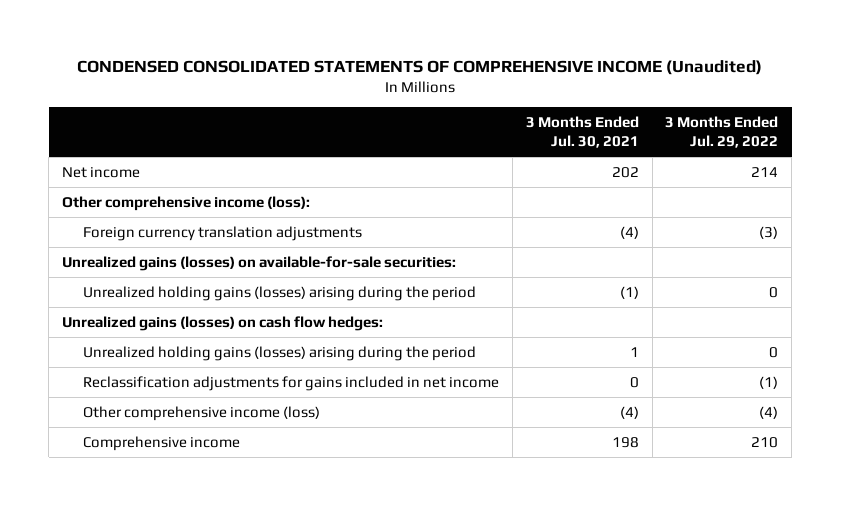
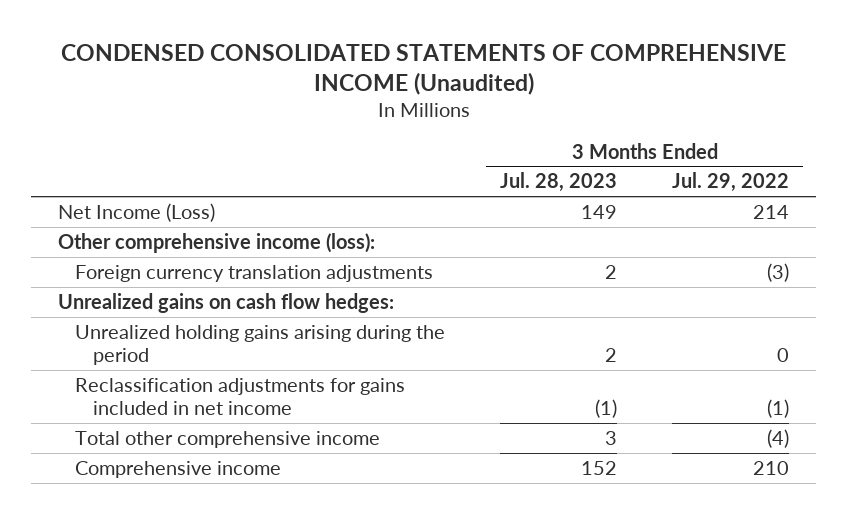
- | 3 Months Ended Jul. 30, 2021 | 3 Months Ended Jul. 29, 2022
+ | 3 Months Ended Jul. 28, 2023 | 3 Months Ended Jul. 29, 2022
- Net income | 202 | 214
+ Net Income (Loss) | 149 | 214
- Unrealized gains (losses) on available-for-sale securities:
- Unrealized holding gains (losses) arising during the period | (1) | 0
- Unrealized gains (losses) on cash flow hedges:
- Unrealized holding gains (losses) arising during the period | 1 | 0
+ Unrealized gains on cash flow hedges:
+ Unrealized holding gains arising during the period | 2 | 0
- Other comprehensive income (loss) | (4) | (4)
+ Total other comprehensive income | 3 | (4)

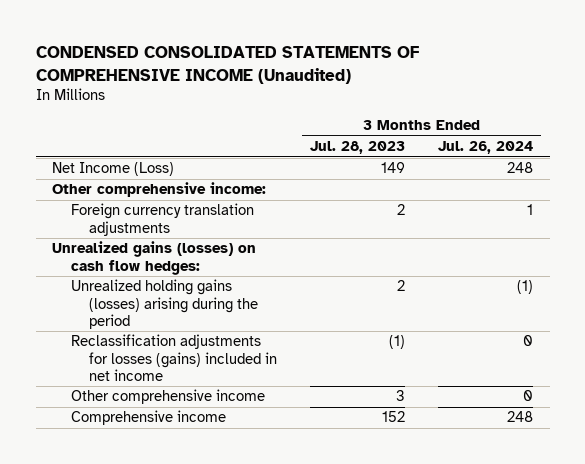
- | 3 Months Ended Jul. 28, 2023 | 3 Months Ended Jul. 29, 2022
+ | 3 Months Ended Jul. 28, 2023 | 3 Months Ended Jul. 26, 2024
- Other comprehensive income (loss):
+ Other comprehensive income:
- Unrealized gains on cash flow hedges:
- Unrealized holding gains arising during the period | 2 | 0
- Reclassification adjustments for gains included in net income | (1) | (1)
- Total other comprehensive income | 3 | (4)
+ Unrealized gains (losses) on cash flow hedges:
+ Unrealized holding gains (losses) arising during the period | 2 | (1)
+ Reclassification adjustments for losses (gains) included in net income | (1) | 0
+ Other comprehensive income | 3 | 0

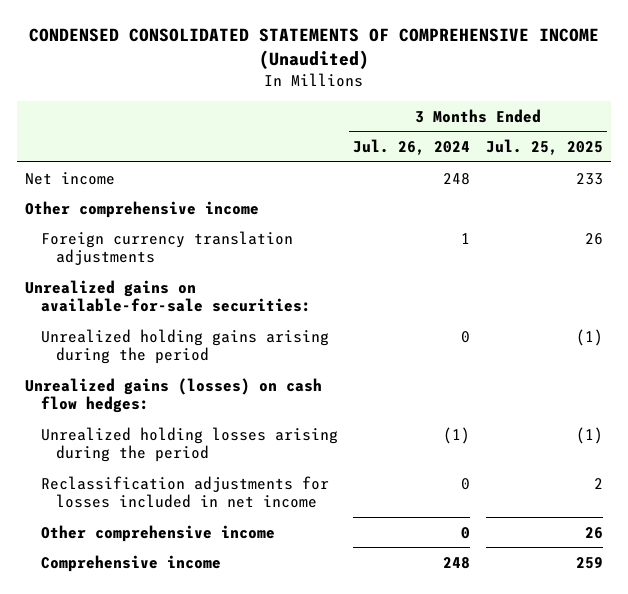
- | 3 Months Ended Jul. 28, 2023 | 3 Months Ended Jul. 26, 2024
+ | 3 Months Ended Jul. 26, 2024 | 3 Months Ended Jul. 25, 2025
- Net Income (Loss) | 149 | 248
- Other comprehensive income:
+ Net income | 248 | 233
+ Other comprehensive income
+ Unrealized gains on available-for-sale securities:
+ Unrealized holding gains arising during the period | 0 | (1)
- Unrealized holding gains (losses) arising during the period | 2 | (1)
- Reclassification adjustments for losses (gains) included in net income | (1) | 0
+ Unrealized holding losses arising during the period | (1) | (1)
+ Reclassification adjustments for losses included in net income | 0 | 2

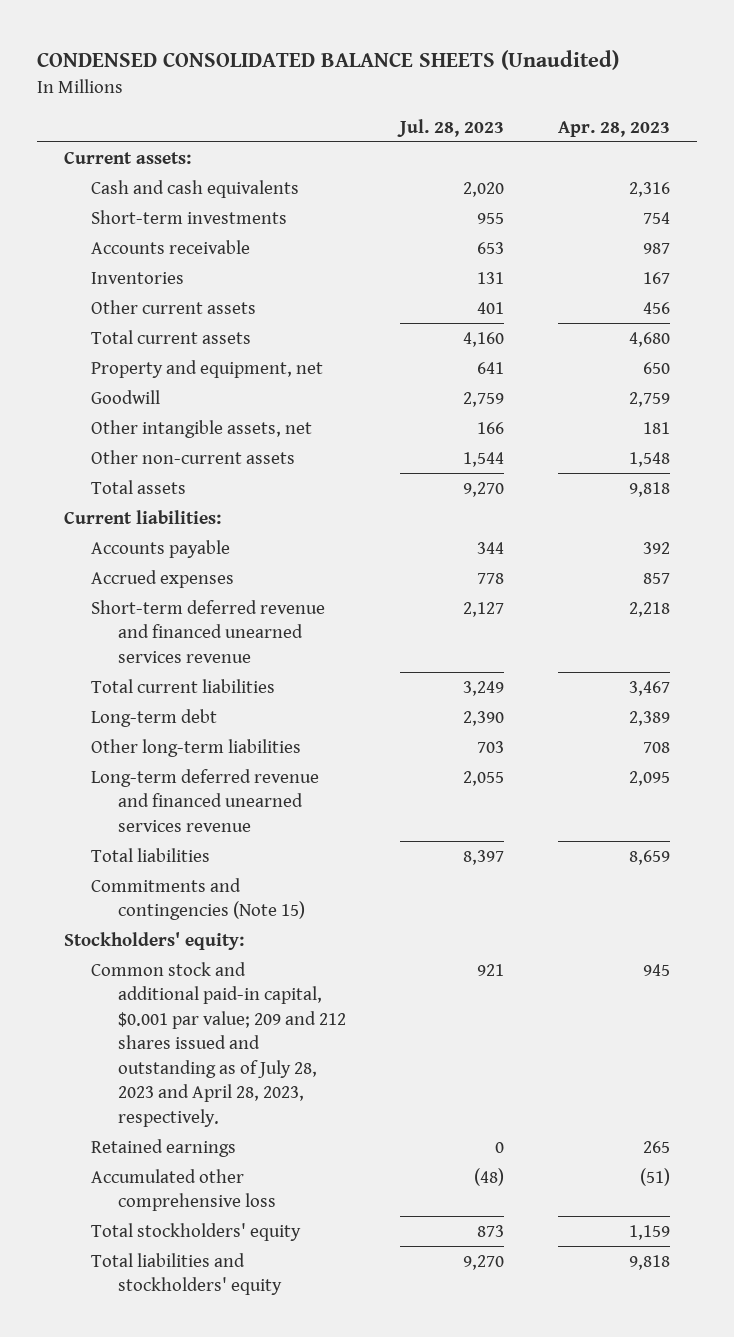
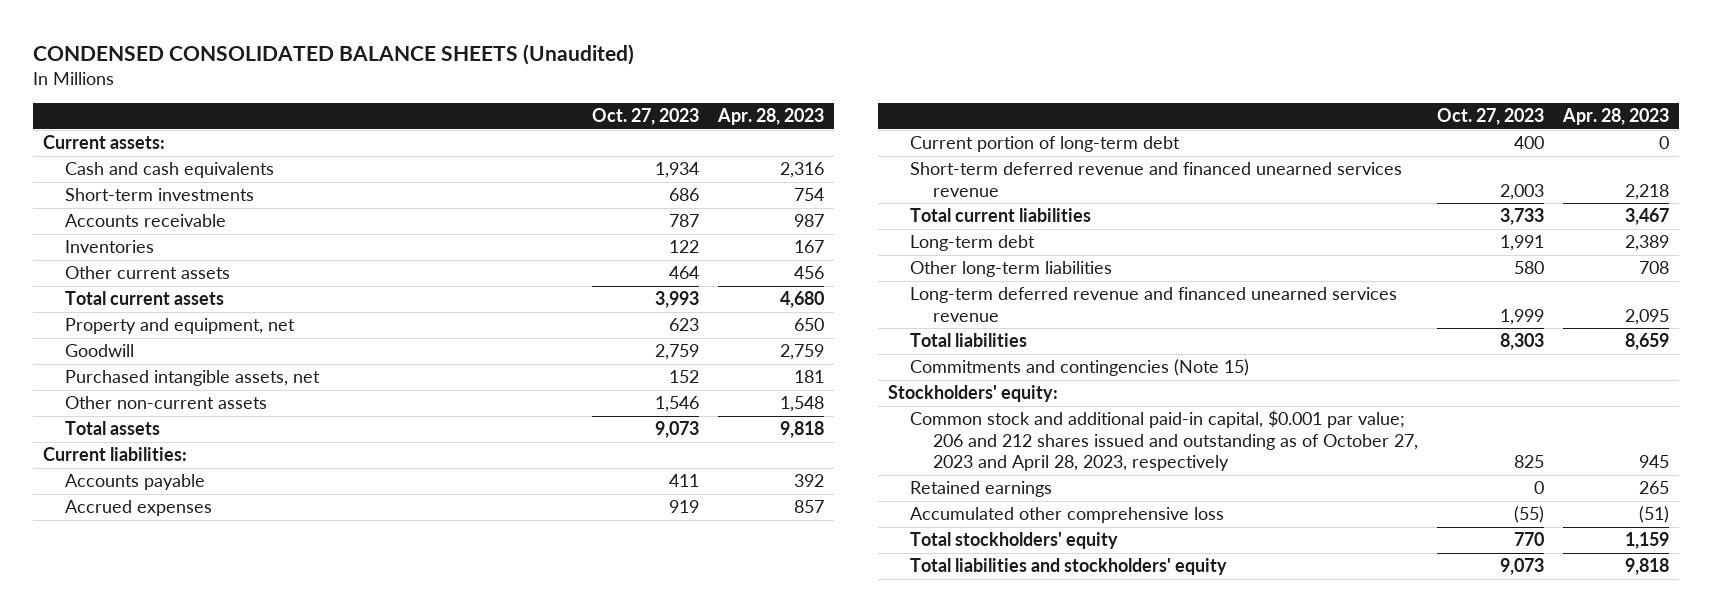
- | Jul. 28, 2023 | Apr. 28, 2023
+ | Oct. 27, 2023 | Apr. 28, 2023
- Other intangible assets, net | 166 | 181
+ Purchased intangible assets, net | 152 | 181
+ Current portion of long-term debt | 400 | 0
- Common stock and additional paid-in capital, $0.001 par value; 209 and 212 shares issued and outstanding as of July 28, 2023 and April 28, 2023, respectively. | 921 | 945
+ Common stock and additional paid-in capital, $0.001 par value; 206 and 212 shares issued and outstanding as of October 27, 2023 and April 28, 2023, respectively | 825 | 945

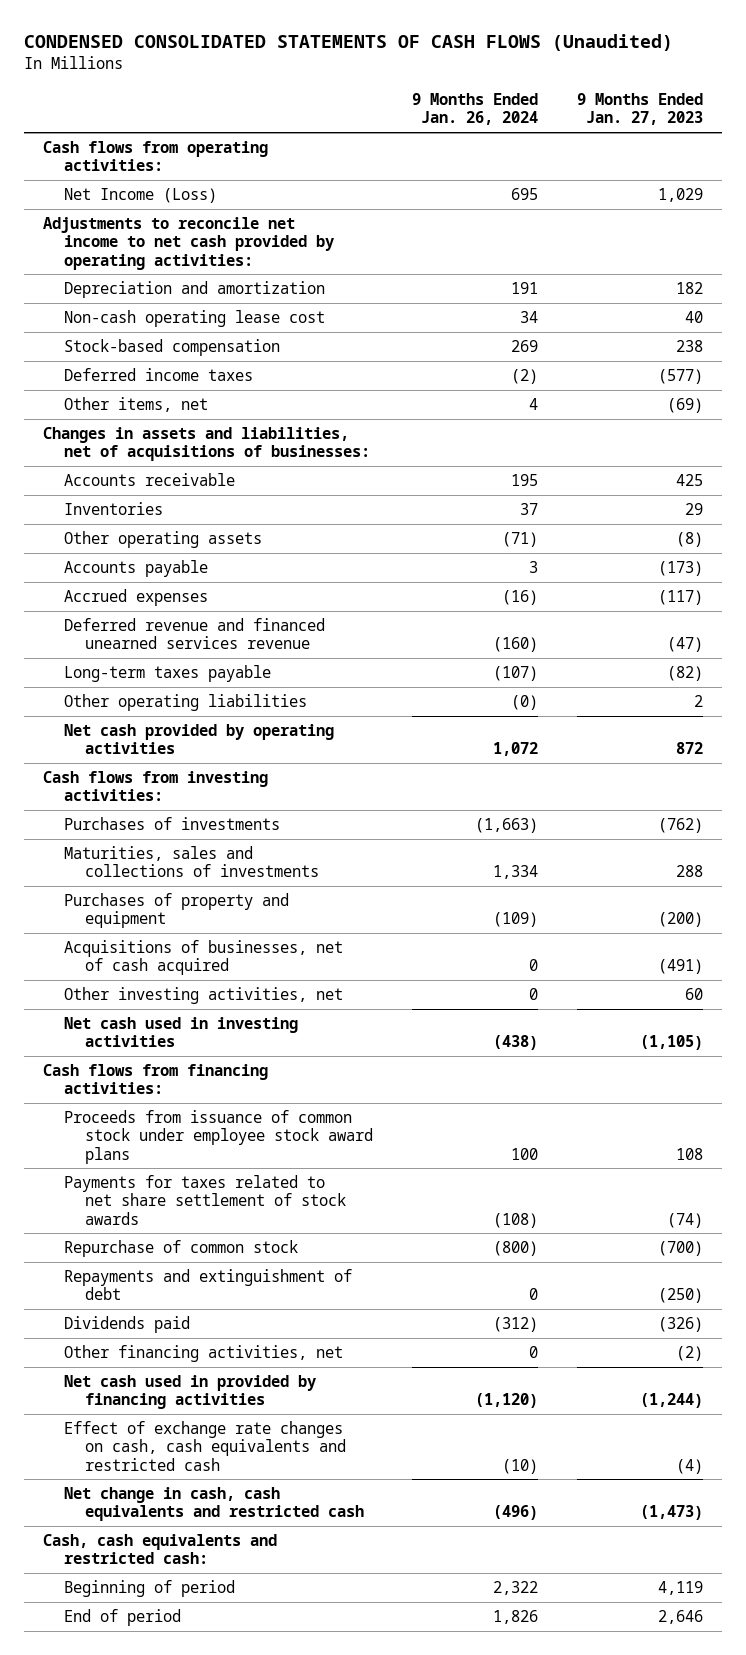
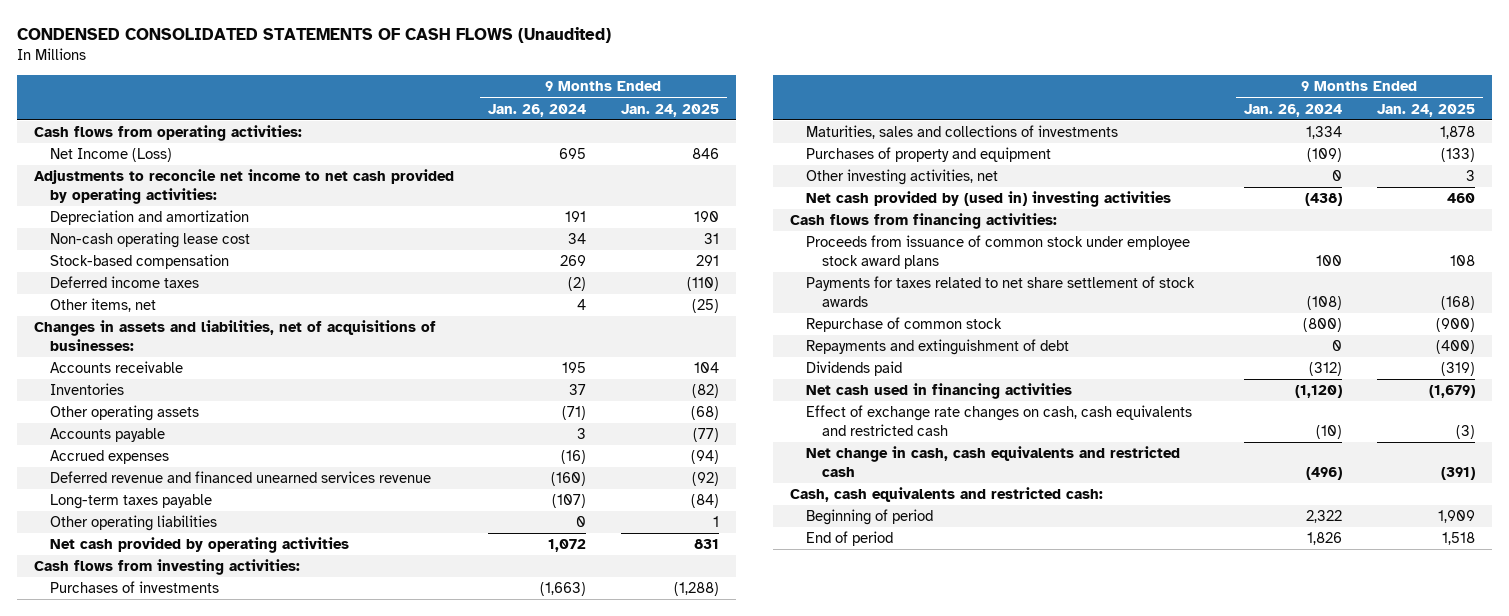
- | 9 Months Ended Jan. 26, 2024 | 9 Months Ended Jan. 27, 2023
+ | 9 Months Ended Jan. 26, 2024 | 9 Months Ended Jan. 24, 2025
- Other operating liabilities | (0) | 2
+ Other operating liabilities | 0 | 1
- Acquisitions of businesses, net of cash acquired | 0 | (491)
- Net cash used in investing activities | (438) | (1,105)
+ Net cash provided by (used in) investing activities | (438) | 460
- Other financing activities, net | 0 | (2)
- Net cash used in provided by financing activities | (1,120) | (1,244)
+ Net cash used in financing activities | (1,120) | (1,679)

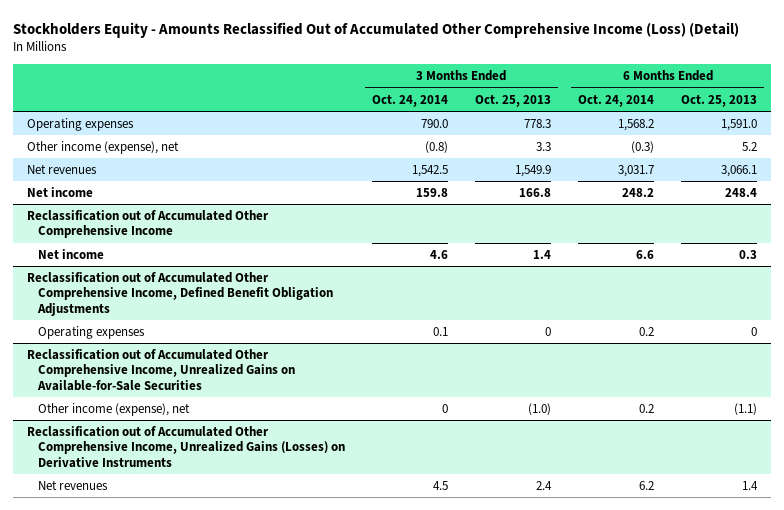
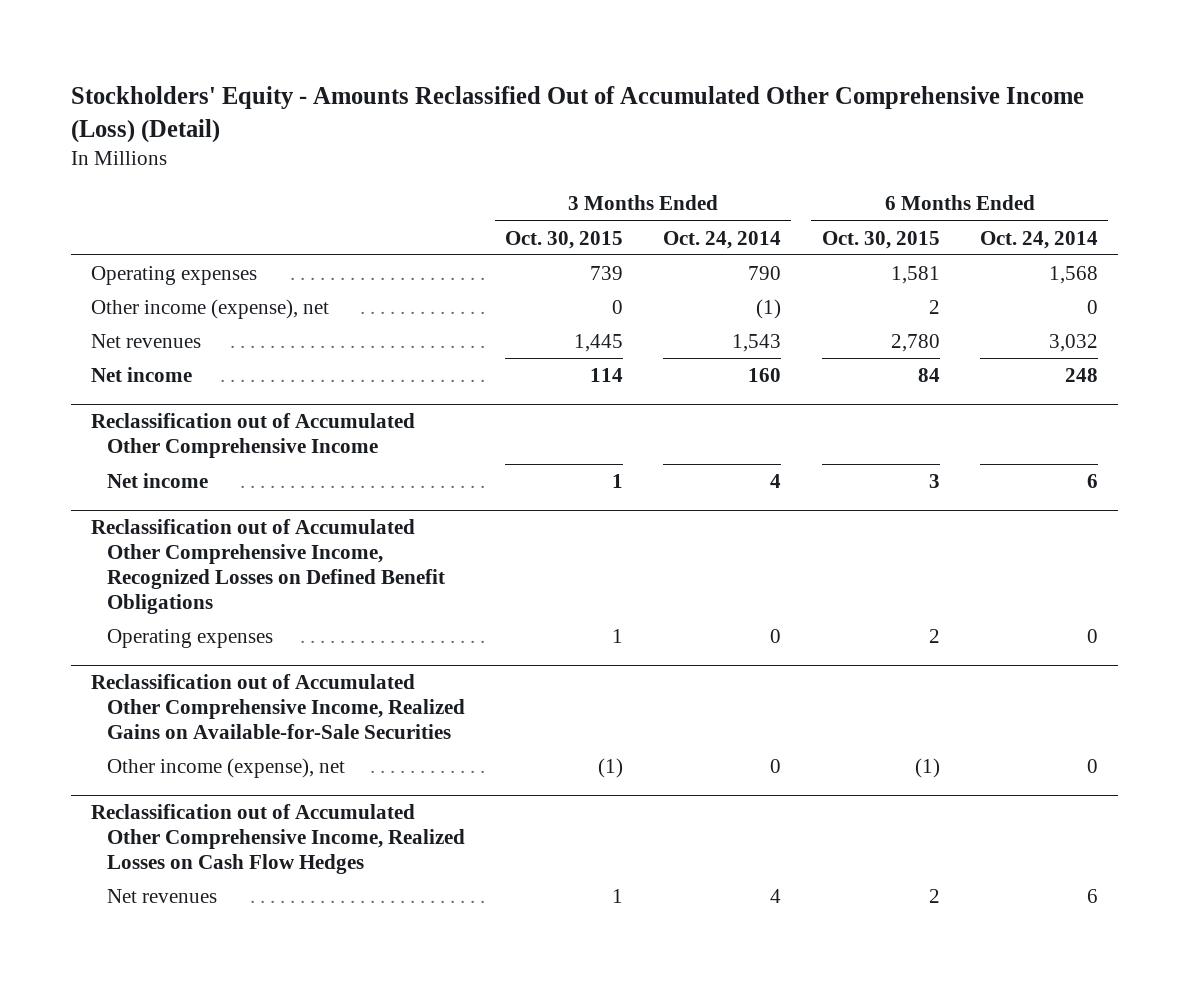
- Stockholders Equity - Amounts Reclassified Out of Accumulated Other Comprehensive Income (Loss) (Detail)
+ Stockholders' Equity - Amounts Reclassified Out of Accumulated Other Comprehensive Income (Loss) (Detail)
- | 3 Months Ended Oct. 24, 2014 | 3 Months Ended Oct. 25, 2013 | 6 Months Ended Oct. 24, 2014 | 6 Months Ended Oct. 25, 2013
+ | 3 Months Ended Oct. 30, 2015 | 3 Months Ended Oct. 24, 2014 | 6 Months Ended Oct. 30, 2015 | 6 Months Ended Oct. 24, 2014
- Operating expenses | 790.0 | 778.3 | 1,568.2 | 1,591.0
- Other income (expense), net | (0.8) | 3.3 | (0.3) | 5.2
- Net revenues | 1,542.5 | 1,549.9 | 3,031.7 | 3,066.1
- Net income | 159.8 | 166.8 | 248.2 | 248.4
+ Operating expenses | 739 | 790 | 1,581 | 1,568
+ Other income (expense), net | 0 | (1) | 2 | 0
+ Net revenues | 1,445 | 1,543 | 2,780 | 3,032
+ Net income | 114 | 160 | 84 | 248
@ Reclassification out of Accumulated Other Comprehensive Income
- Net income | 4.6 | 1.4 | 6.6 | 0.3
- Reclassification out of Accumulated Other Comprehensive Income, Defined Benefit Obligation Adjustments
- Operating expenses | 0.1 | 0 | 0.2 | 0
- Reclassification out of Accumulated Other Comprehensive Income, Unrealized Gains on Available-for-Sale Securities
- Other income (expense), net | 0 | (1.0) | 0.2 | (1.1)
- Reclassification out of Accumulated Other Comprehensive Income, Unrealized Gains (Losses) on Derivative Instruments
- Net revenues | 4.5 | 2.4 | 6.2 | 1.4
@ Reclassification out of Accumulated Other Comprehensive Income
+ Net income | 1 | 4 | 3 | 6
+ Reclassification out of Accumulated Other Comprehensive Income, Recognized Losses on Defined Benefit Obligations
+ Operating expenses | 1 | 0 | 2 | 0
+ Reclassification out of Accumulated Other Comprehensive Income, Realized Gains on Available-for-Sale Securities
+ Other income (expense), net | (1) | 0 | (1) | 0
+ Reclassification out of Accumulated Other Comprehensive Income, Realized Losses on Cash Flow Hedges
+ Net revenues | 1 | 4 | 2 | 6

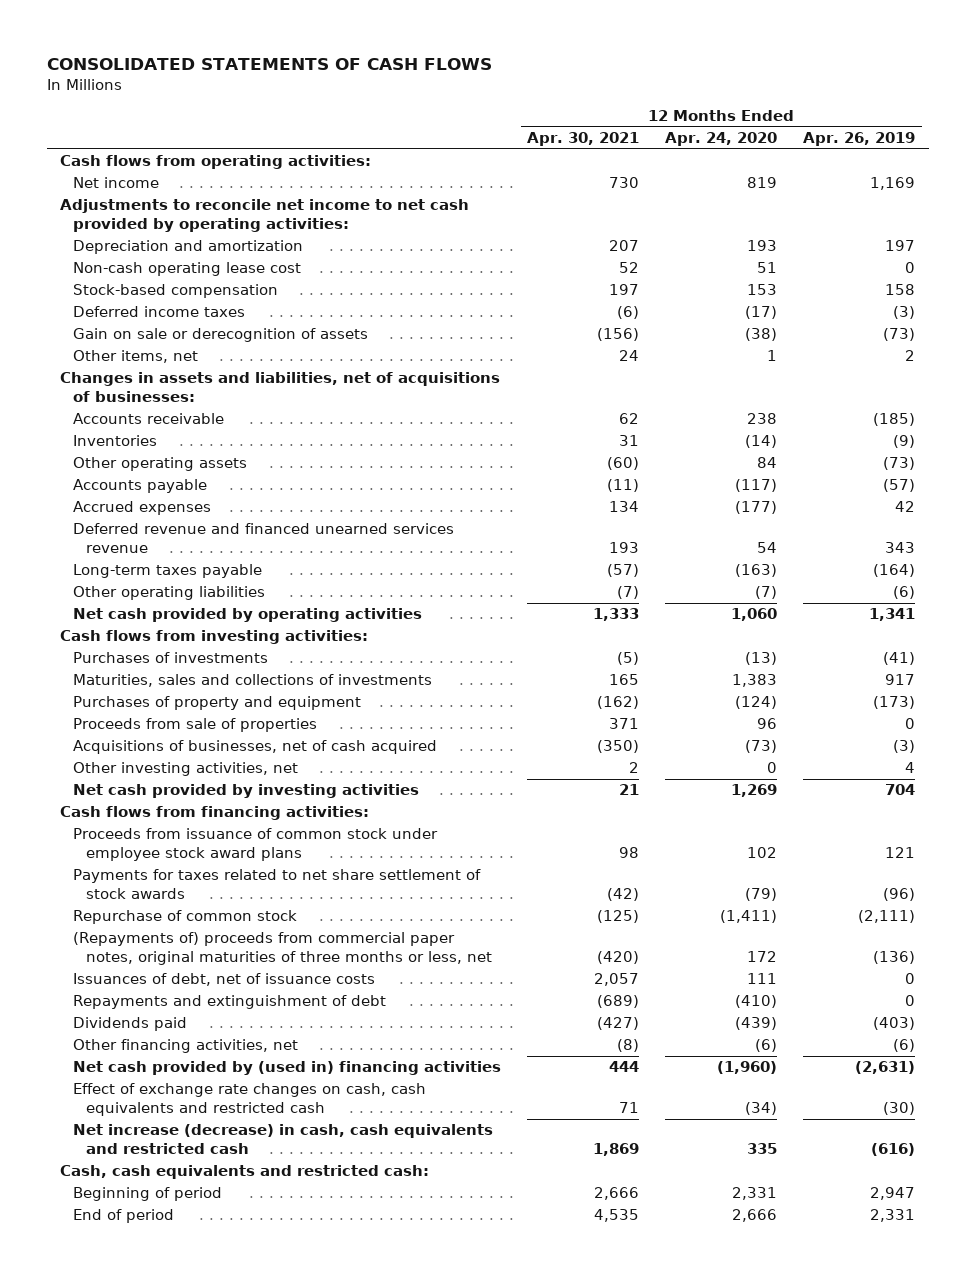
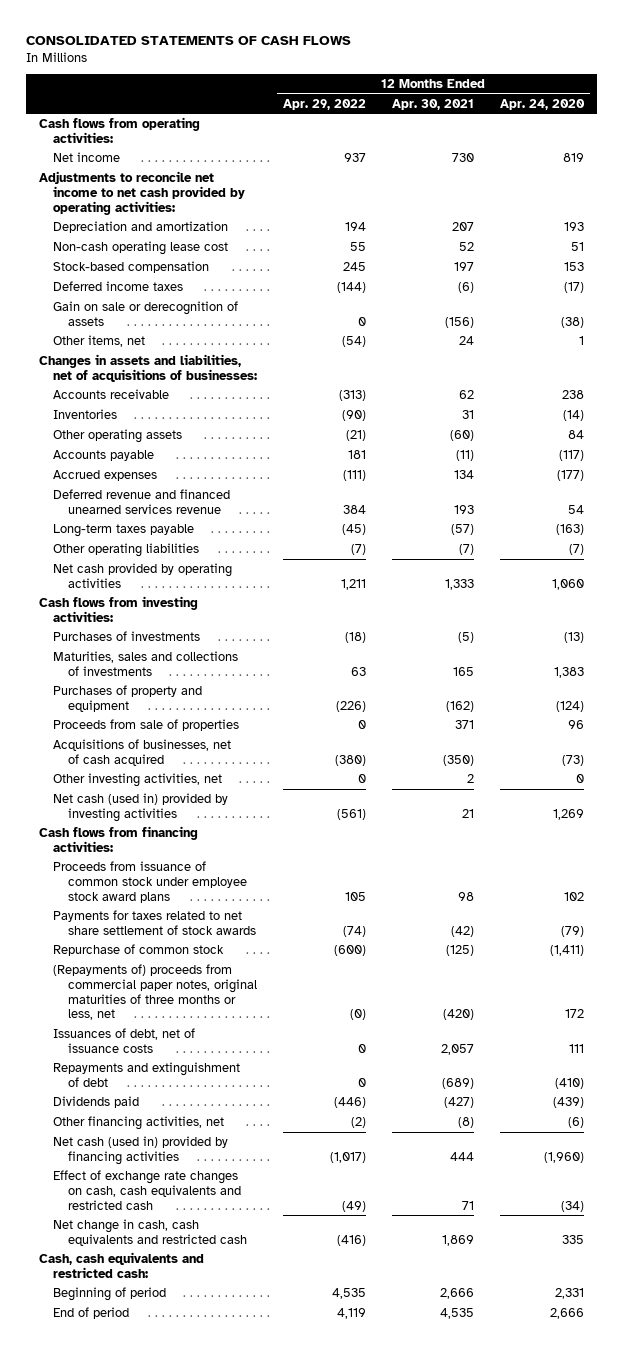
- | 12 Months Ended Apr. 30, 2021 | 12 Months Ended Apr. 24, 2020 | 12 Months Ended Apr. 26, 2019
+ | 12 Months Ended Apr. 29, 2022 | 12 Months Ended Apr. 30, 2021 | 12 Months Ended Apr. 24, 2020
- Net cash provided by investing activities | 21 | 1,269 | 704
+ Net cash (used in) provided by investing activities | (561) | 21 | 1,269
- Net cash provided by (used in) financing activities | 444 | (1,960) | (2,631)
+ Net cash (used in) provided by financing activities | (1,017) | 444 | (1,960)
- Net increase (decrease) in cash, cash equivalents and restricted cash | 1,869 | 335 | (616)
+ Net change in cash, cash equivalents and restricted cash | (416) | 1,869 | 335

